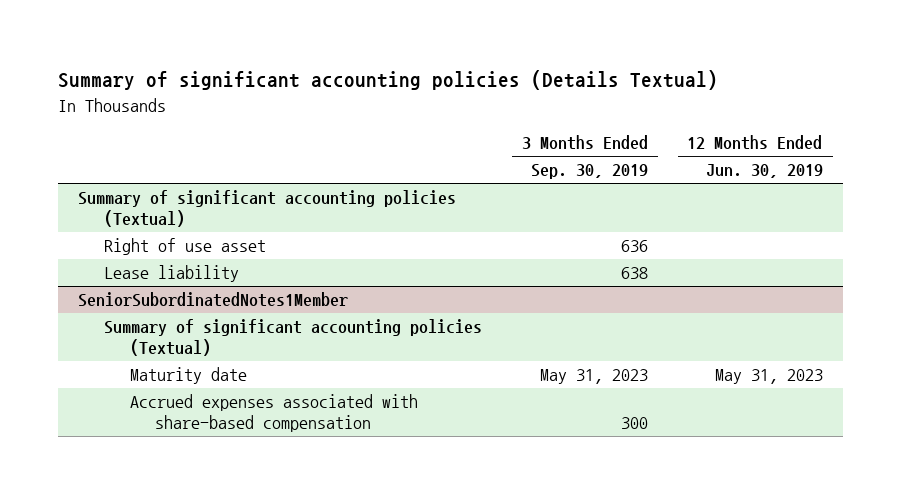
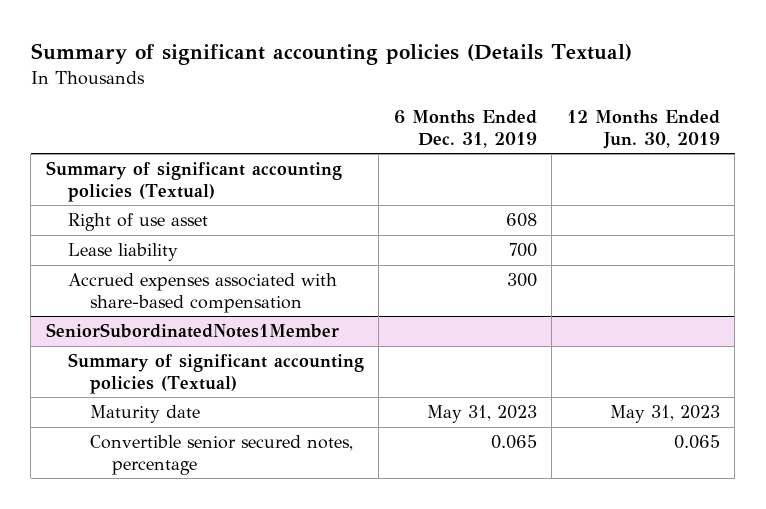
- | 3 Months Ended Sep. 30, 2019 | 12 Months Ended Jun. 30, 2019
+ | 6 Months Ended Dec. 31, 2019 | 12 Months Ended Jun. 30, 2019
+ Accrued expenses associated with share-based compensation | 300 |
@ SeniorSubordinatedNotes1Member
- Accrued expenses associated with share-based compensation | 300 |
+ Convertible senior secured notes, percentage | 0.065 | 0.065

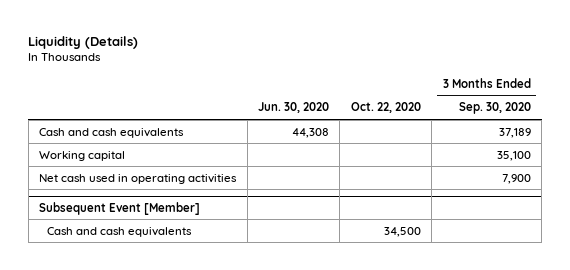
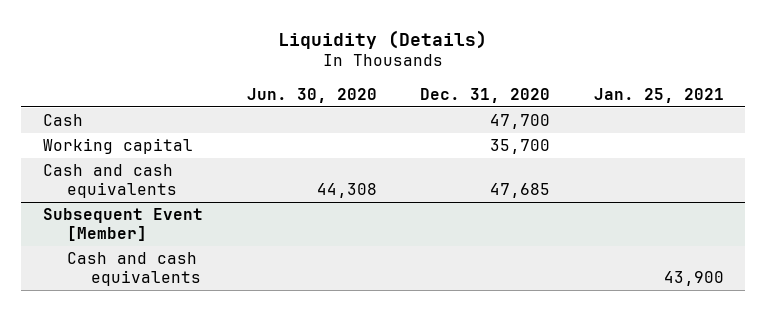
- | Jun. 30, 2020 | Oct. 22, 2020 | 3 Months Ended Sep. 30, 2020
+ | Jun. 30, 2020 | Dec. 31, 2020 | Jan. 25, 2021
+ Cash | | 47,700 |
- Net cash used in operating activities | | | 7,900
moved down: Cash and cash equivalents | 44,308 | 47,685 |

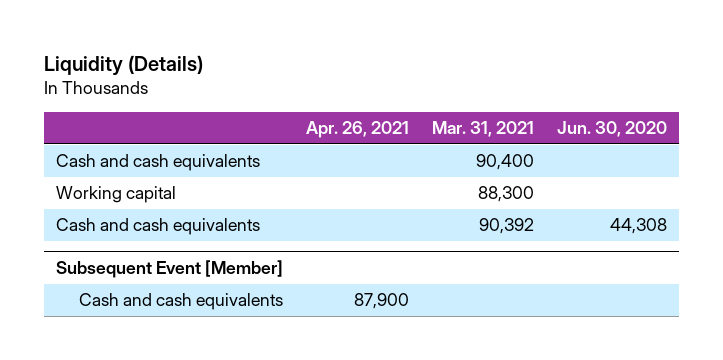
- | Jun. 30, 2020 | Dec. 31, 2020 | Jan. 25, 2021
+ | Apr. 26, 2021 | Mar. 31, 2021 | Jun. 30, 2020
- Cash | | 47,700 |
+ Cash and cash equivalents | | 90,400 |

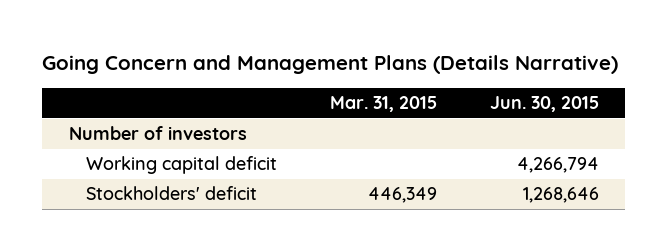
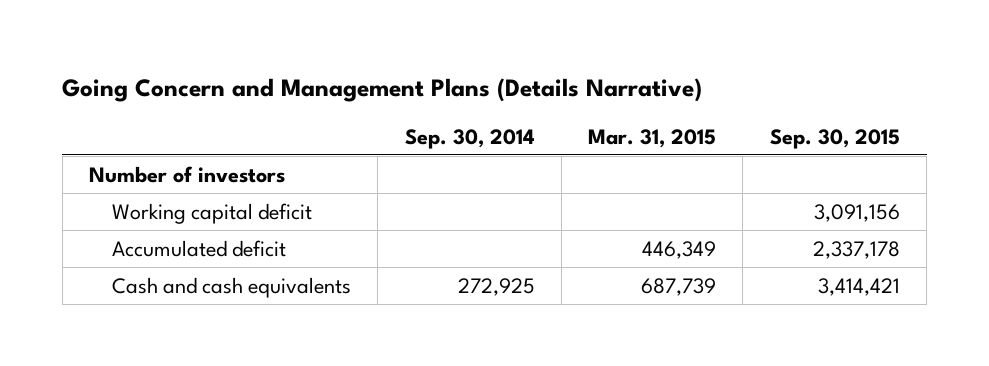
- | Mar. 31, 2015 | Jun. 30, 2015
+ | Sep. 30, 2014 | Mar. 31, 2015 | Sep. 30, 2015
- Stockholders' deficit | 446,349 | 1,268,646
+ Accumulated deficit | | 446,349 | 2,337,178
+ Cash and cash equivalents | 272,925 | 687,739 | 3,414,421

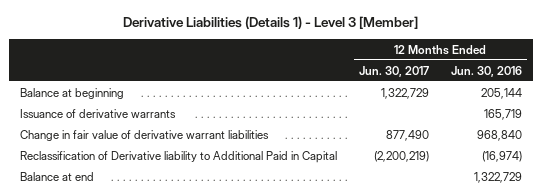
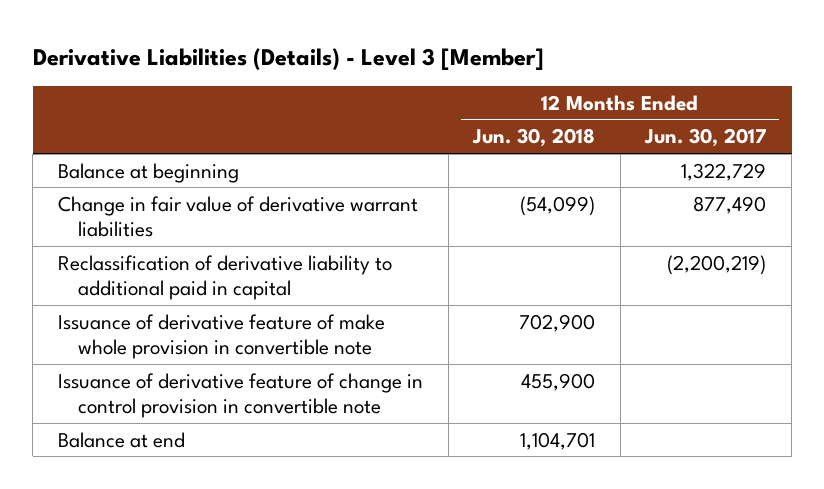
- Derivative Liabilities (Details 1) - Level 3 [Member]
+ Derivative Liabilities (Details) - Level 3 [Member]
- | 12 Months Ended Jun. 30, 2017 | 12 Months Ended Jun. 30, 2016
+ | 12 Months Ended Jun. 30, 2018 | 12 Months Ended Jun. 30, 2017
- Issuance of derivative warrants | | 165,719
- Reclassification of Derivative liability to Additional Paid in Capital | (2,200,219) | (16,974)
+ Reclassification of derivative liability to additional paid in capital | | (2,200,219)
+ Issuance of derivative feature of make whole provision in convertible note | 702,900 |
+ Issuance of derivative feature of change in control provision in convertible note | 455,900 |

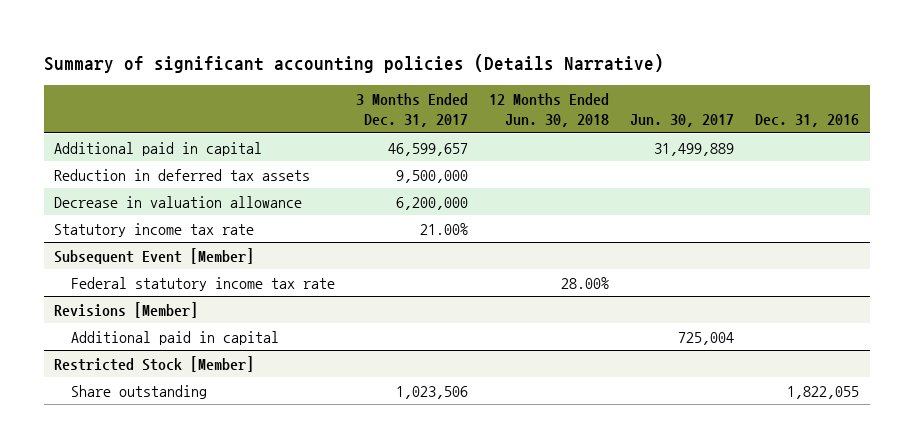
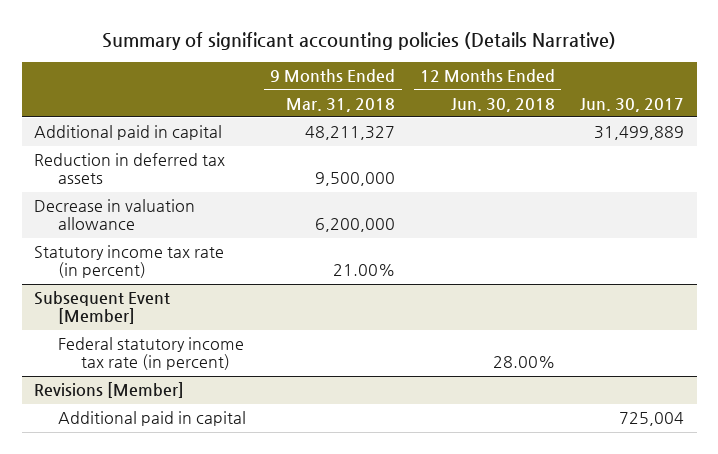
- | 3 Months Ended Dec. 31, 2017 | 12 Months Ended Jun. 30, 2018 | Jun. 30, 2017 | Dec. 31, 2016
+ | 9 Months Ended Mar. 31, 2018 | 12 Months Ended Jun. 30, 2018 | Jun. 30, 2017
- Statutory income tax rate | 21.00% | | |
+ Statutory income tax rate (in percent) | 21.00% | |
@ Subsequent Event [Member]
- Federal statutory income tax rate | | 28.00% | |
+ Federal statutory income tax rate (in percent) | | 28.00% |
- Restricted Stock [Member]
- Share outstanding | 1,023,506 | | | 1,822,055

